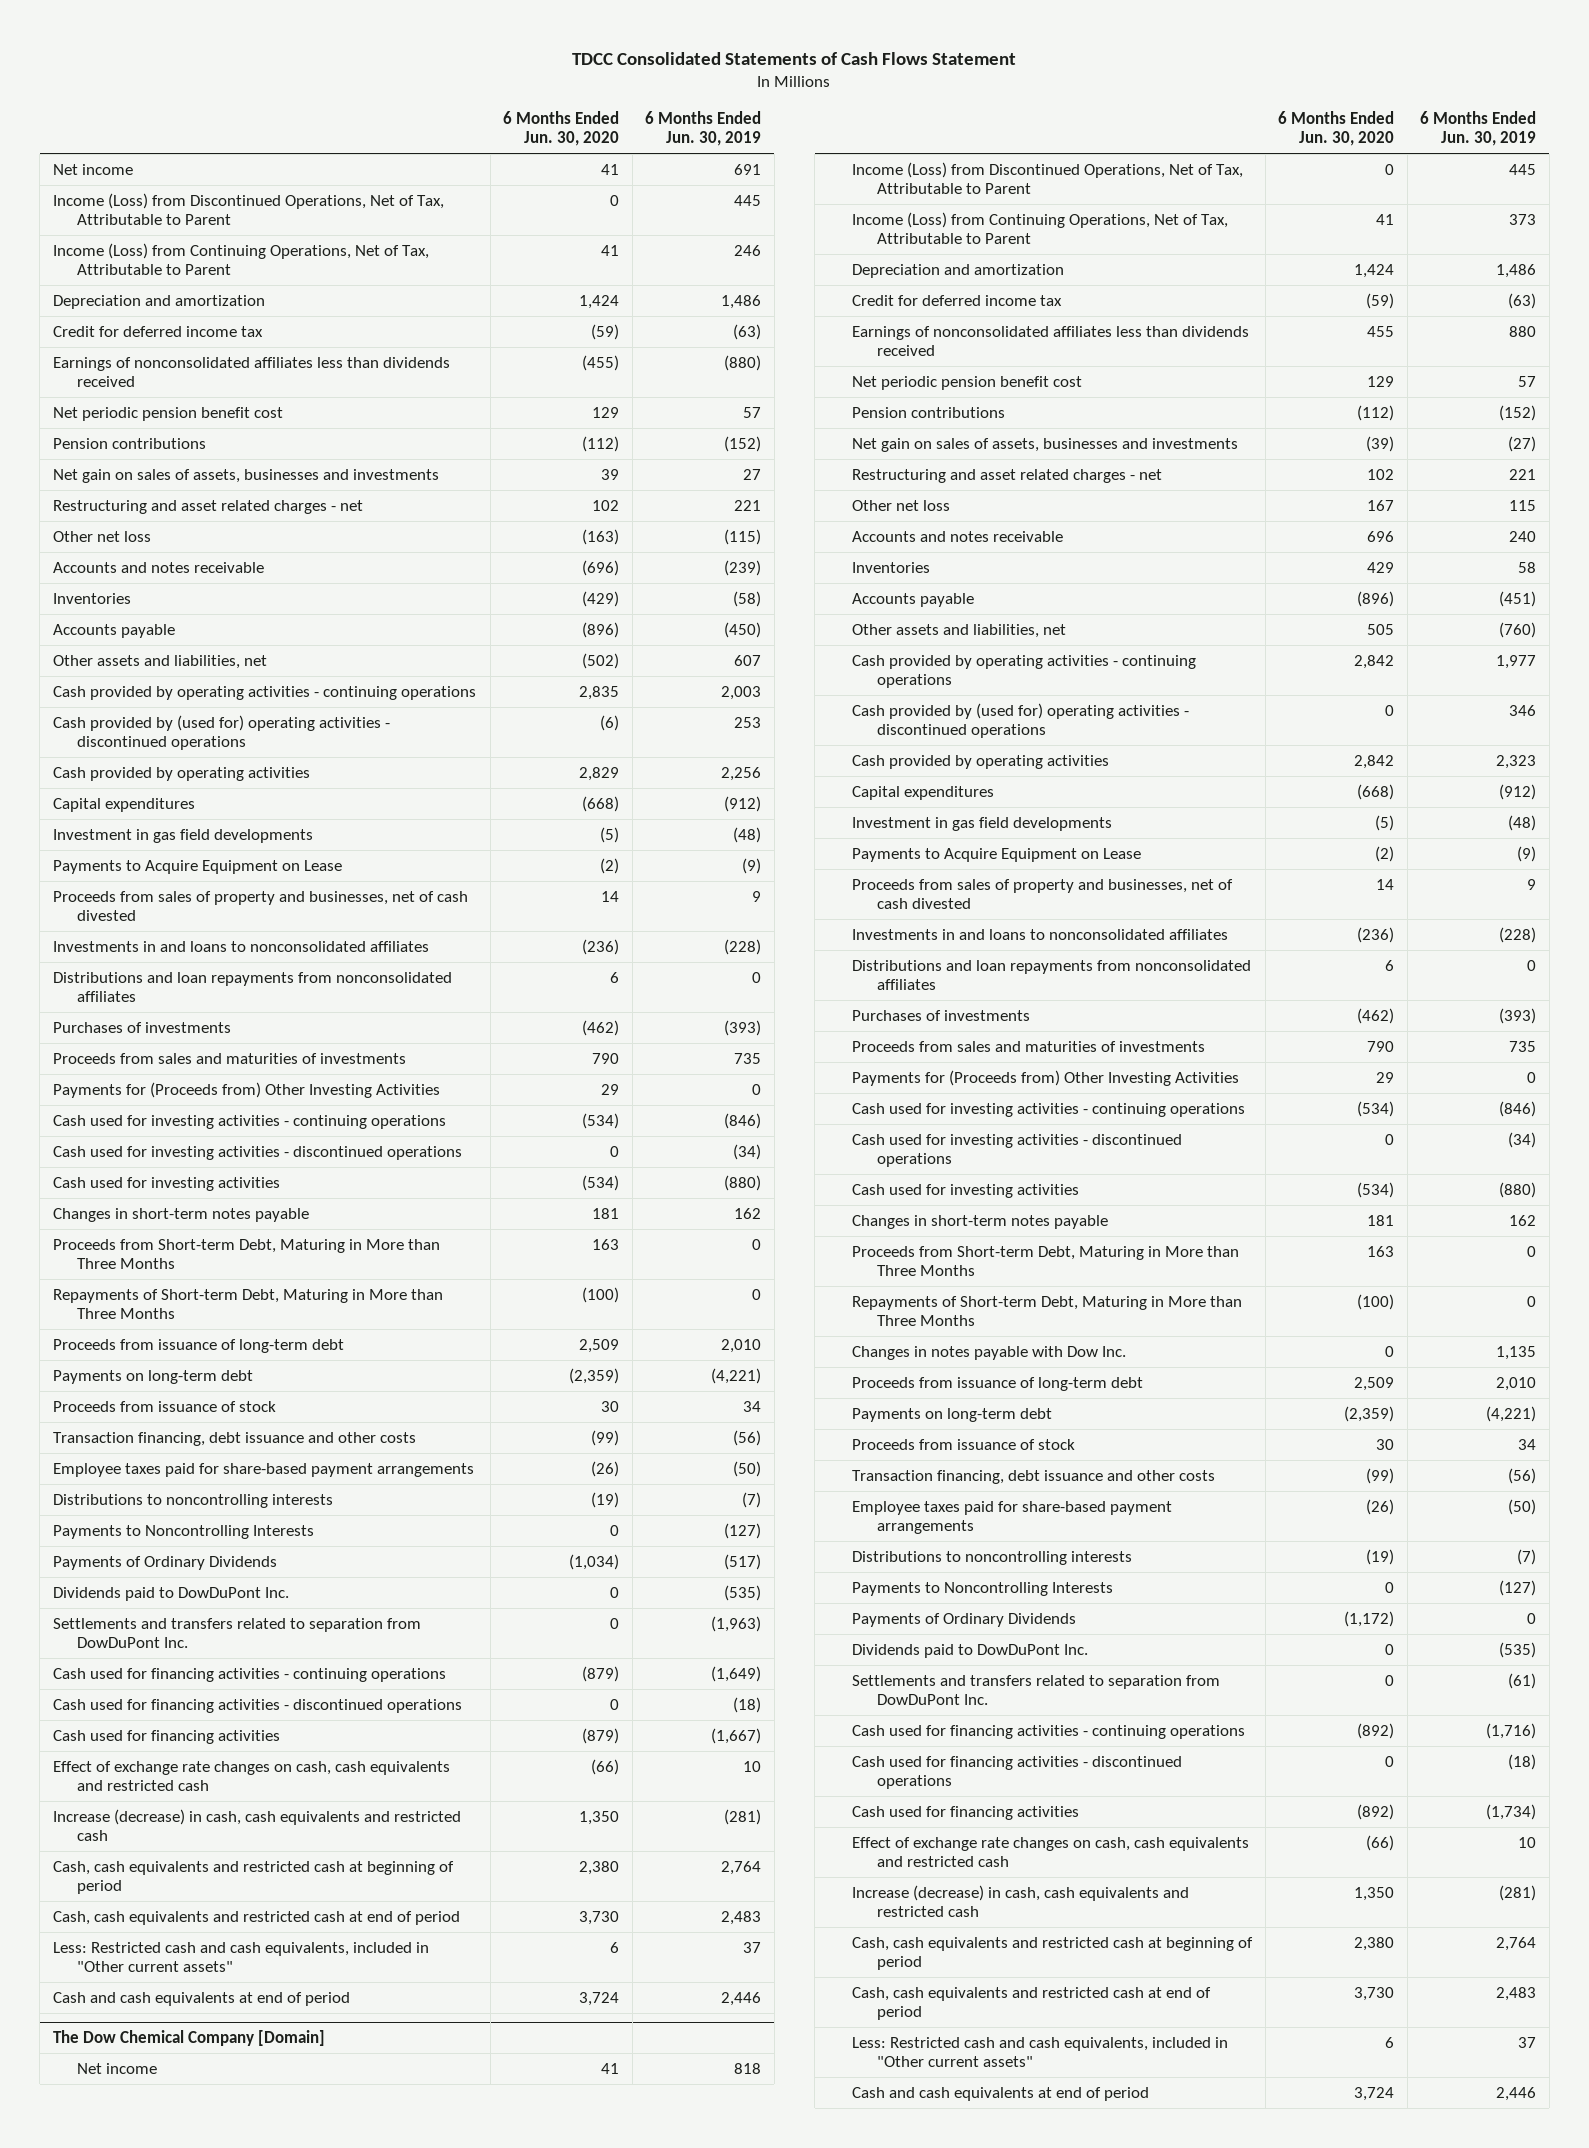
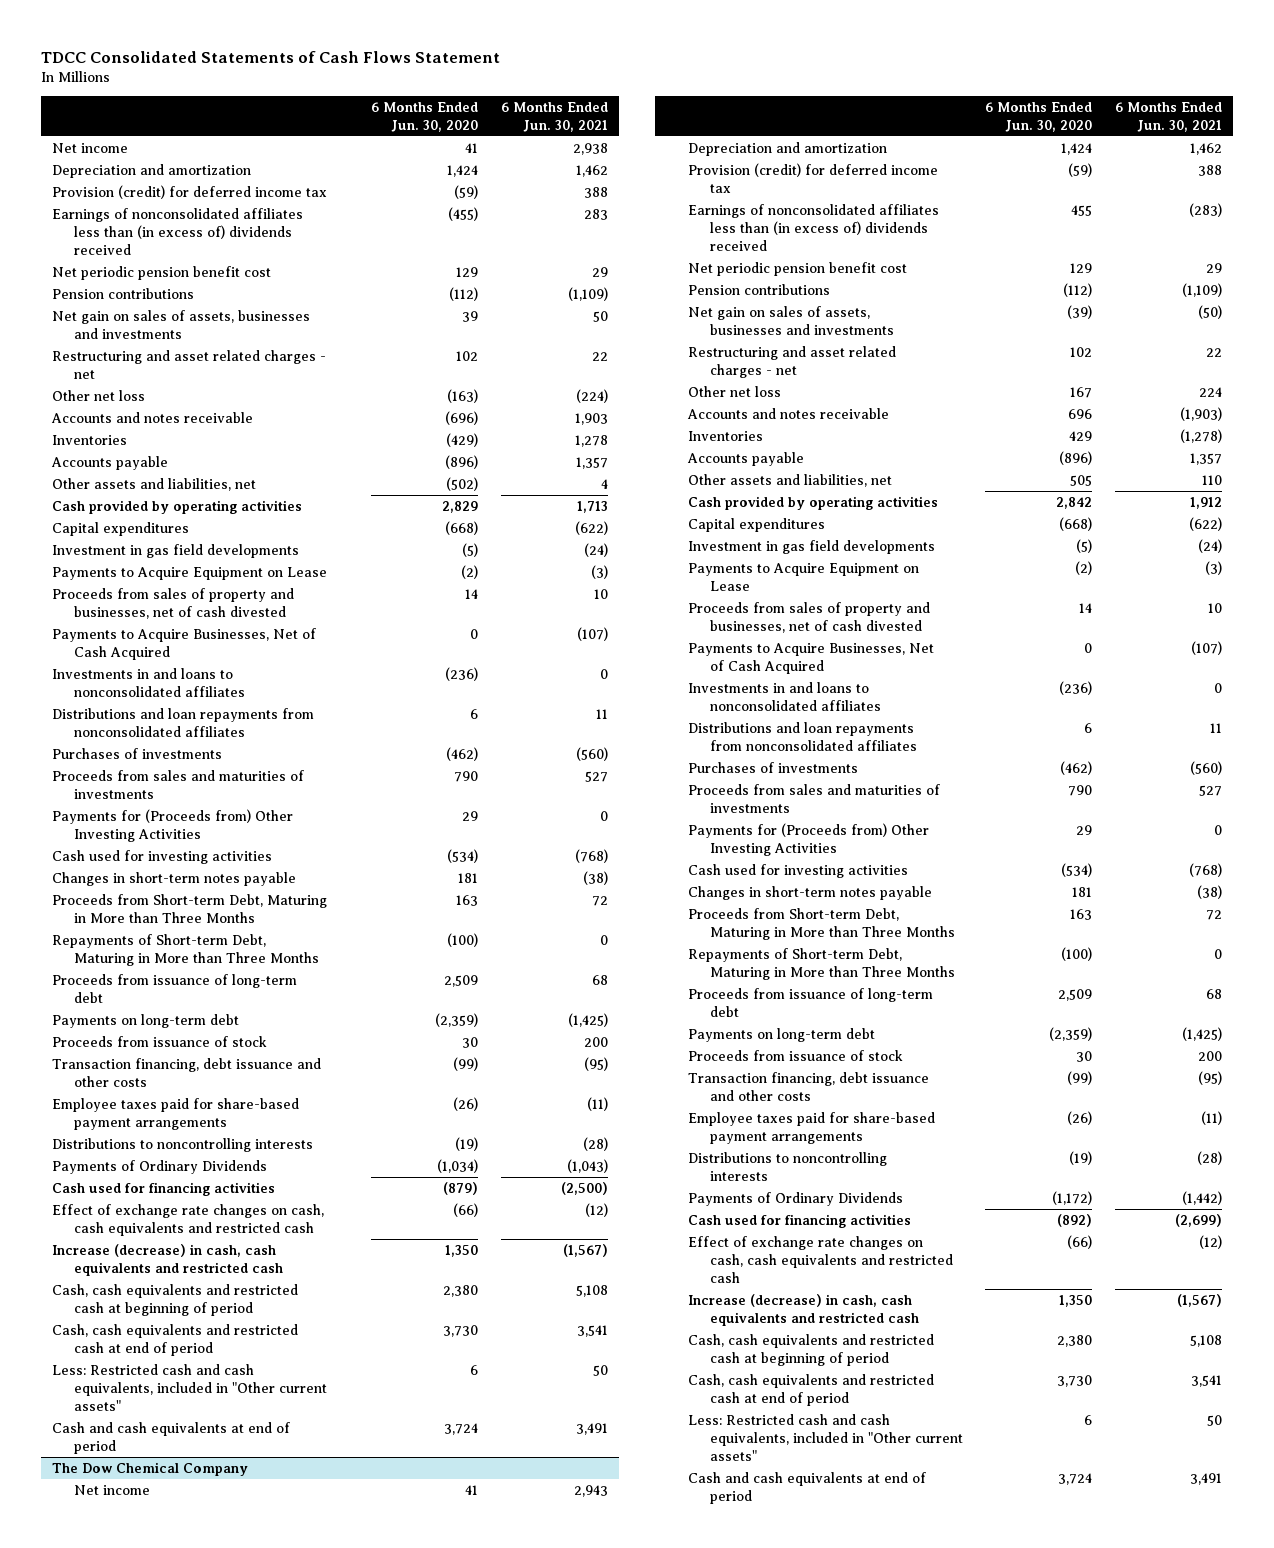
- | 6 Months Ended Jun. 30, 2020 | 6 Months Ended Jun. 30, 2019
+ | 6 Months Ended Jun. 30, 2020 | 6 Months Ended Jun. 30, 2021
- Income (Loss) from Discontinued Operations, Net of Tax, Attributable to Parent | 0 | 445
- Income (Loss) from Continuing Operations, Net of Tax, Attributable to Parent | 41 | 246
- Credit for deferred income tax | (59) | (63)
- Earnings of nonconsolidated affiliates less than dividends received | (455) | (880)
+ Provision (credit) for deferred income tax | (59) | 388
+ Earnings of nonconsolidated affiliates less than (in excess of) dividends received | (455) | 283
- Cash provided by operating activities - continuing operations | 2,835 | 2,003
- Cash provided by (used for) operating activities - discontinued operations | (6) | 253
+ Payments to Acquire Businesses, Net of Cash Acquired | 0 | (107)
- Cash used for investing activities - continuing operations | (534) | (846)
- Cash used for investing activities - discontinued operations | 0 | (34)
- Payments to Noncontrolling Interests | 0 | (127)
- Dividends paid to DowDuPont Inc. | 0 | (535)
- Settlements and transfers related to separation from DowDuPont Inc. | 0 | (1,963)
- Cash used for financing activities - continuing operations | (879) | (1,649)
- Cash used for financing activities - discontinued operations | 0 | (18)
- The Dow Chemical Company [Domain]
+ The Dow Chemical Company
- Income (Loss) from Discontinued Operations, Net of Tax, Attributable to Parent | 0 | 445
- Income (Loss) from Continuing Operations, Net of Tax, Attributable to Parent | 41 | 373
- Credit for deferred income tax | (59) | (63)
- Earnings of nonconsolidated affiliates less than dividends received | 455 | 880
+ Provision (credit) for deferred income tax | (59) | 388
+ Earnings of nonconsolidated affiliates less than (in excess of) dividends received | 455 | (283)
- Cash provided by operating activities - continuing operations | 2,842 | 1,977
- Cash provided by (used for) operating activities - discontinued operations | 0 | 346
+ Payments to Acquire Businesses, Net of Cash Acquired | 0 | (107)
- Cash used for investing activities - continuing operations | (534) | (846)
- Cash used for investing activities - discontinued operations | 0 | (34)
- Changes in notes payable with Dow Inc. | 0 | 1,135
- Payments to Noncontrolling Interests | 0 | (127)
- Dividends paid to DowDuPont Inc. | 0 | (535)
- Settlements and transfers related to separation from DowDuPont Inc. | 0 | (61)
- Cash used for financing activities - continuing operations | (892) | (1,716)
- Cash used for financing activities - discontinued operations | 0 | (18)

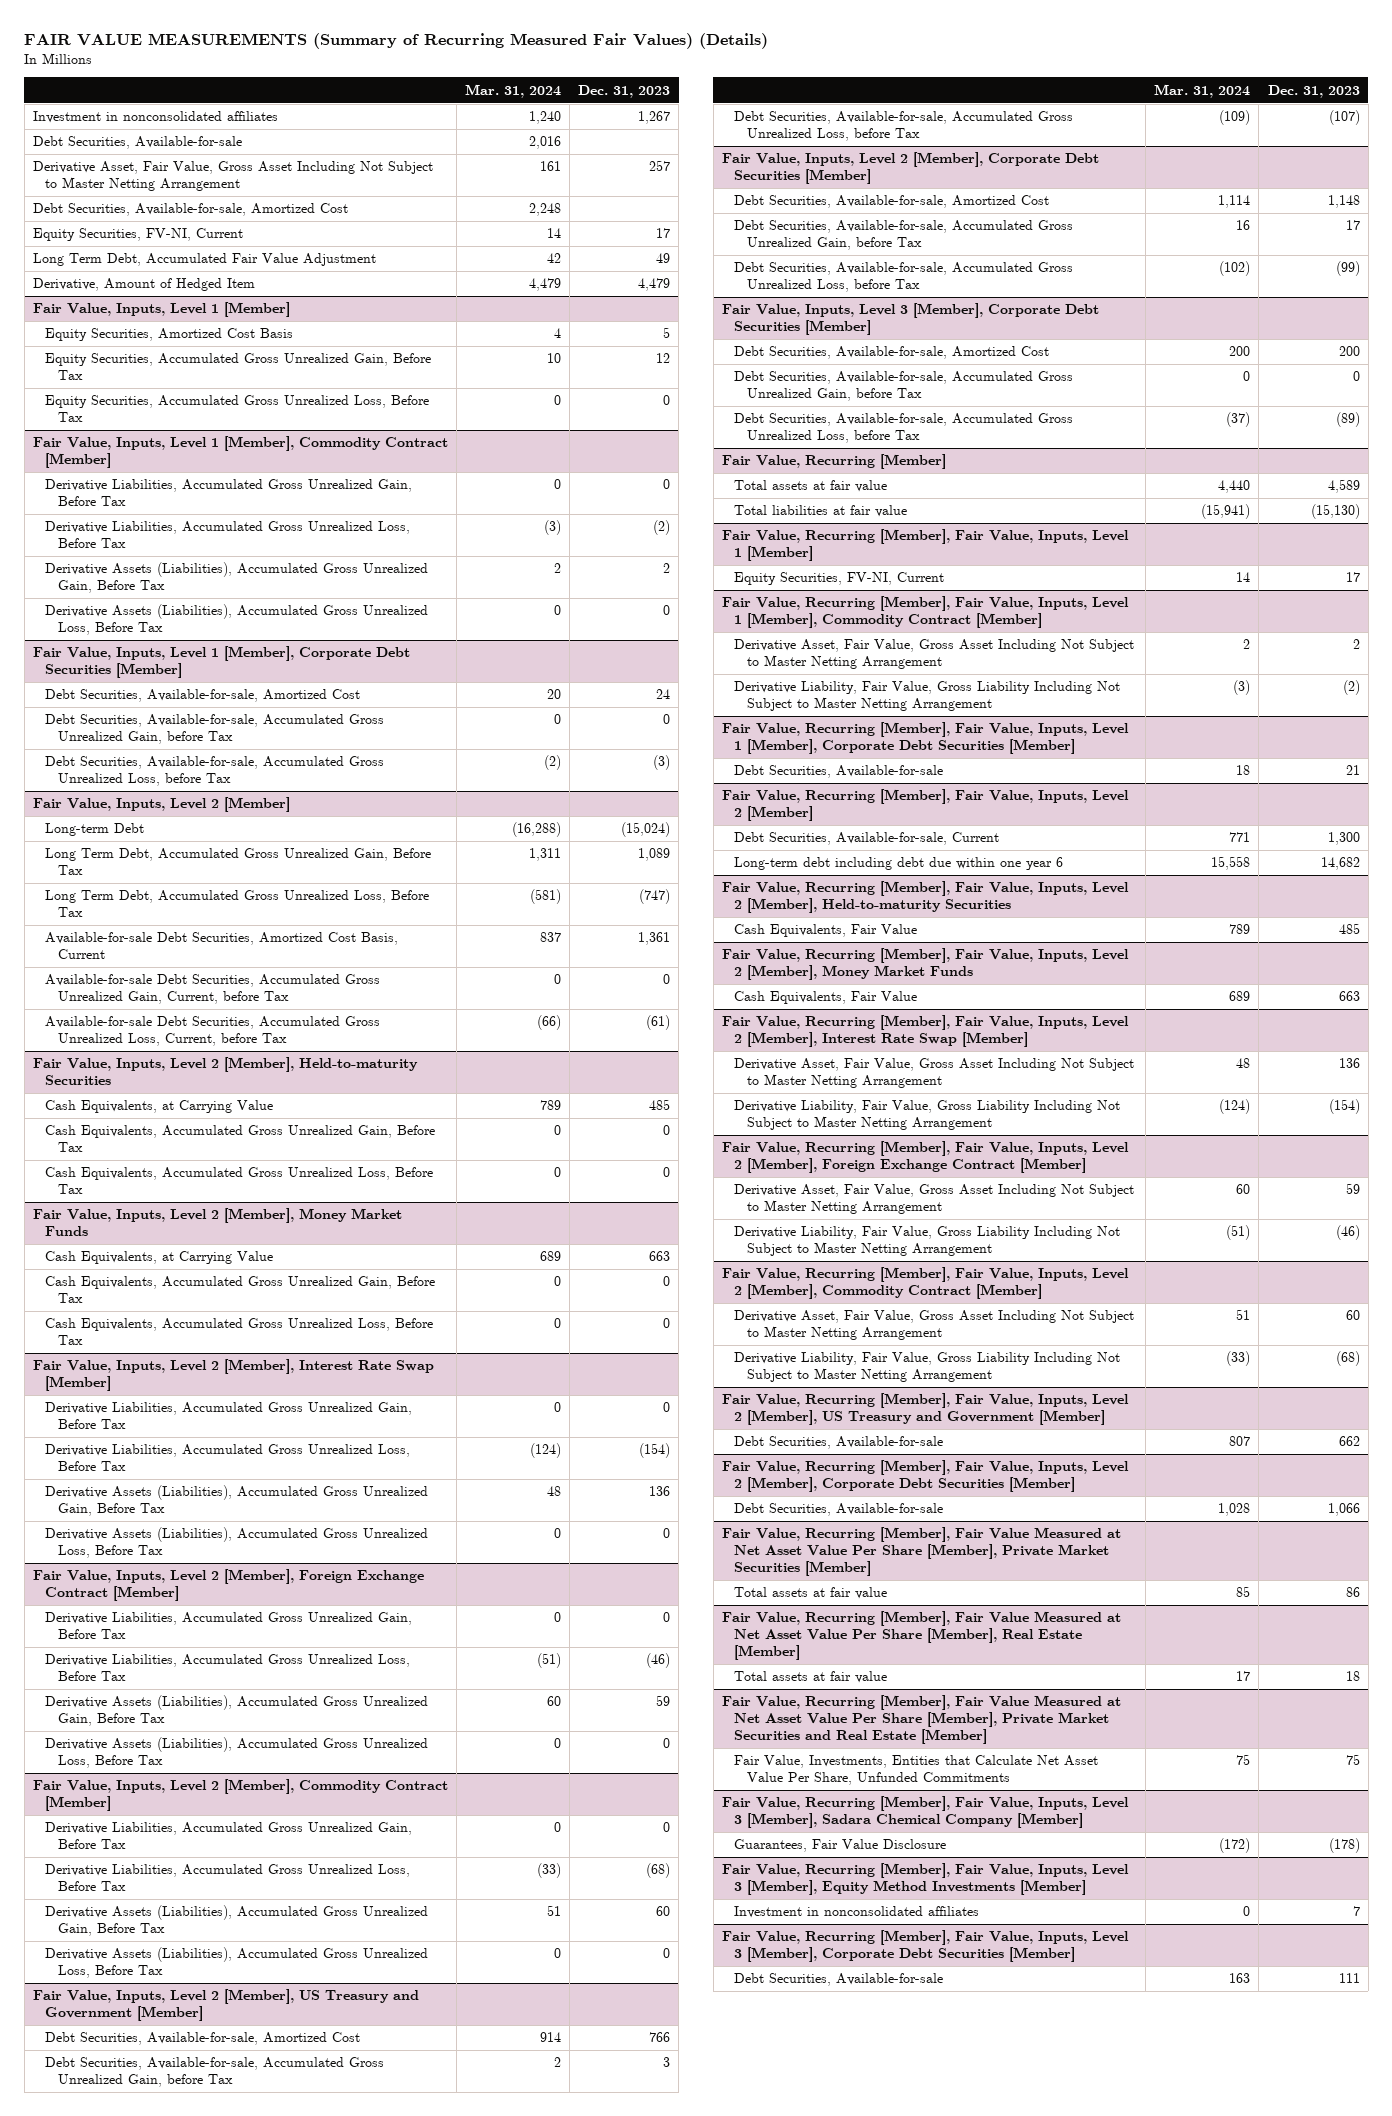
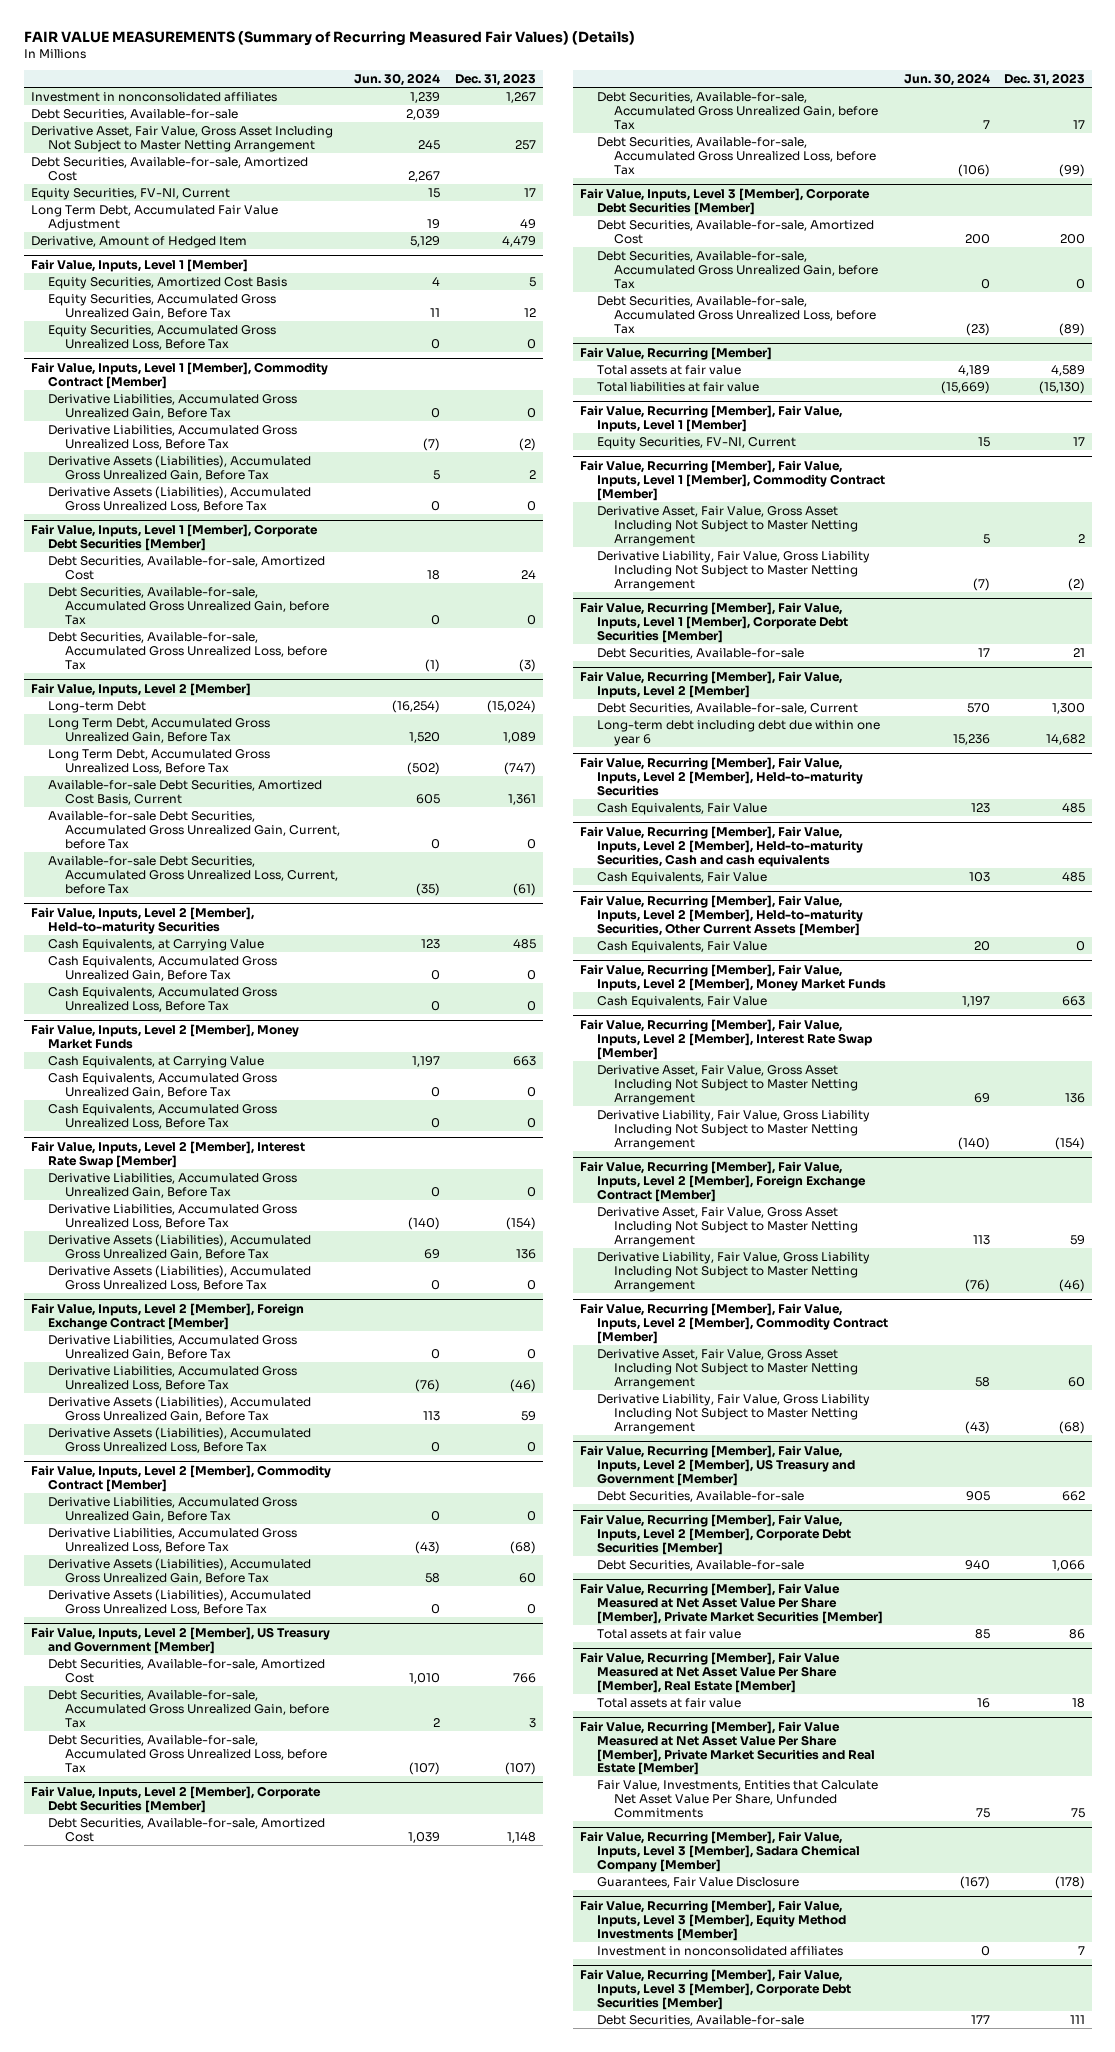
- | Mar. 31, 2024 | Dec. 31, 2023
+ | Jun. 30, 2024 | Dec. 31, 2023
+ Fair Value, Recurring [Member], Fair Value, Inputs, Level 2 [Member], Held-to-maturity Securities, Cash and cash equivalents
+ Cash Equivalents, Fair Value | 103 | 485
+ Fair Value, Recurring [Member], Fair Value, Inputs, Level 2 [Member], Held-to-maturity Securities, Other Current Assets [Member]
+ Cash Equivalents, Fair Value | 20 | 0

